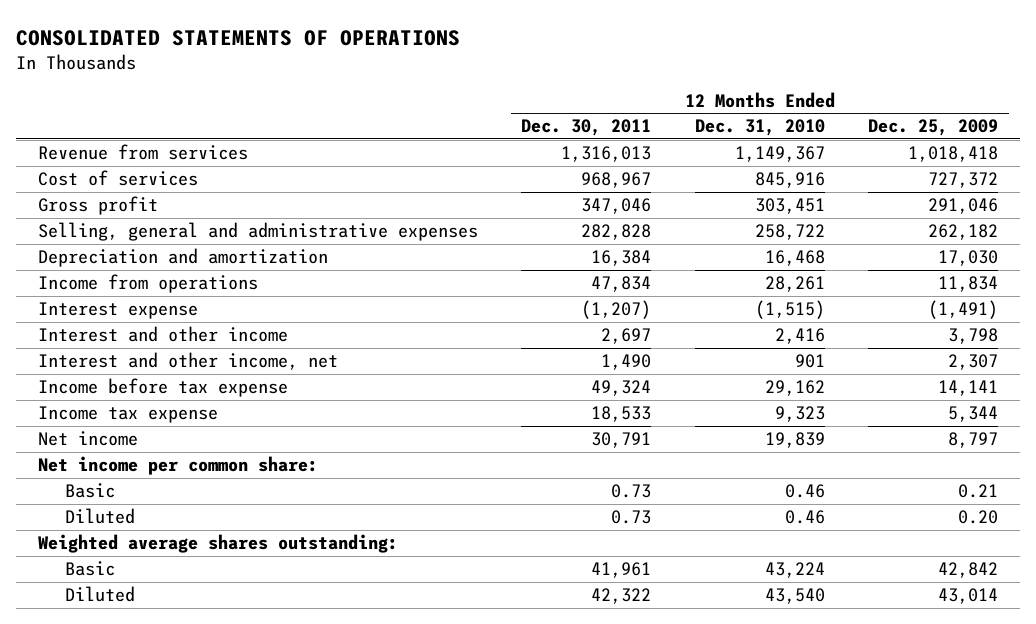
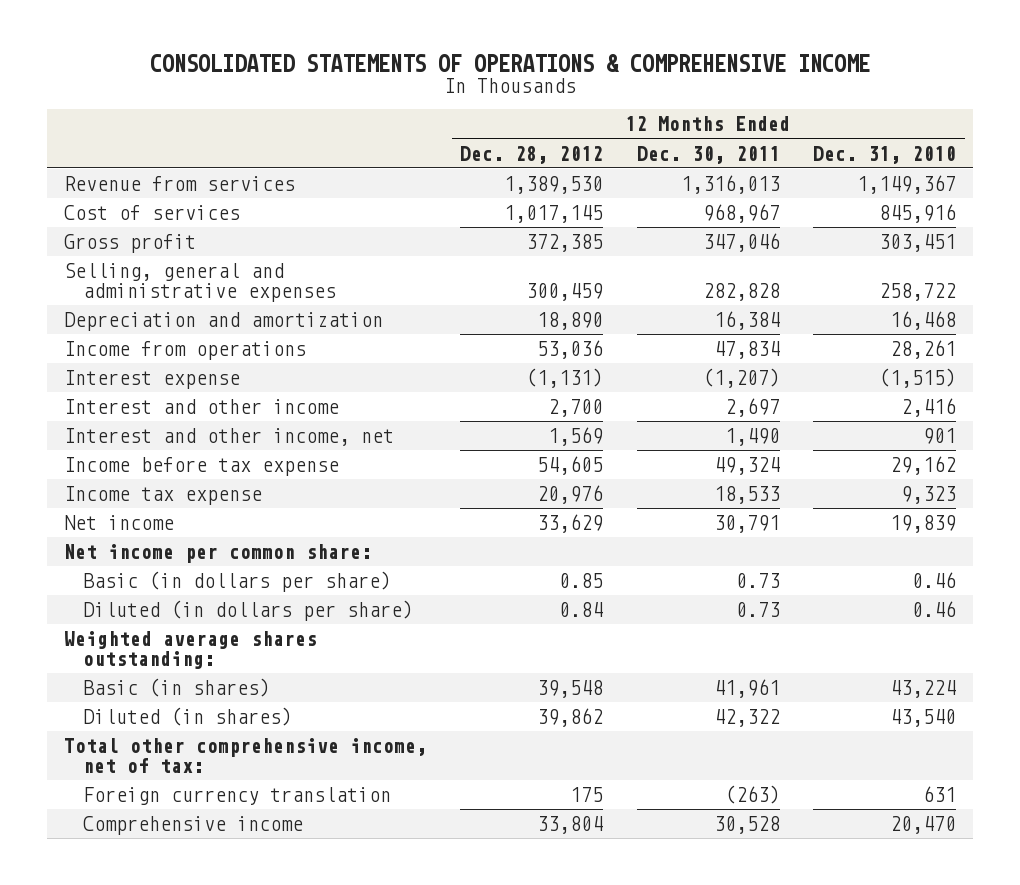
- CONSOLIDATED STATEMENTS OF OPERATIONS
+ CONSOLIDATED STATEMENTS OF OPERATIONS & COMPREHENSIVE INCOME
- | 12 Months Ended Dec. 30, 2011 | 12 Months Ended Dec. 31, 2010 | 12 Months Ended Dec. 25, 2009
+ | 12 Months Ended Dec. 28, 2012 | 12 Months Ended Dec. 30, 2011 | 12 Months Ended Dec. 31, 2010
- Basic | 0.73 | 0.46 | 0.21
- Diluted | 0.73 | 0.46 | 0.20
+ Basic (in dollars per share) | 0.85 | 0.73 | 0.46
+ Diluted (in dollars per share) | 0.84 | 0.73 | 0.46
- Basic | 41,961 | 43,224 | 42,842
- Diluted | 42,322 | 43,540 | 43,014
+ Basic (in shares) | 39,548 | 41,961 | 43,224
+ Diluted (in shares) | 39,862 | 42,322 | 43,540
+ Total other comprehensive income, net of tax:
+ Foreign currency translation | 175 | (263) | 631
+ Comprehensive income | 33,804 | 30,528 | 20,470

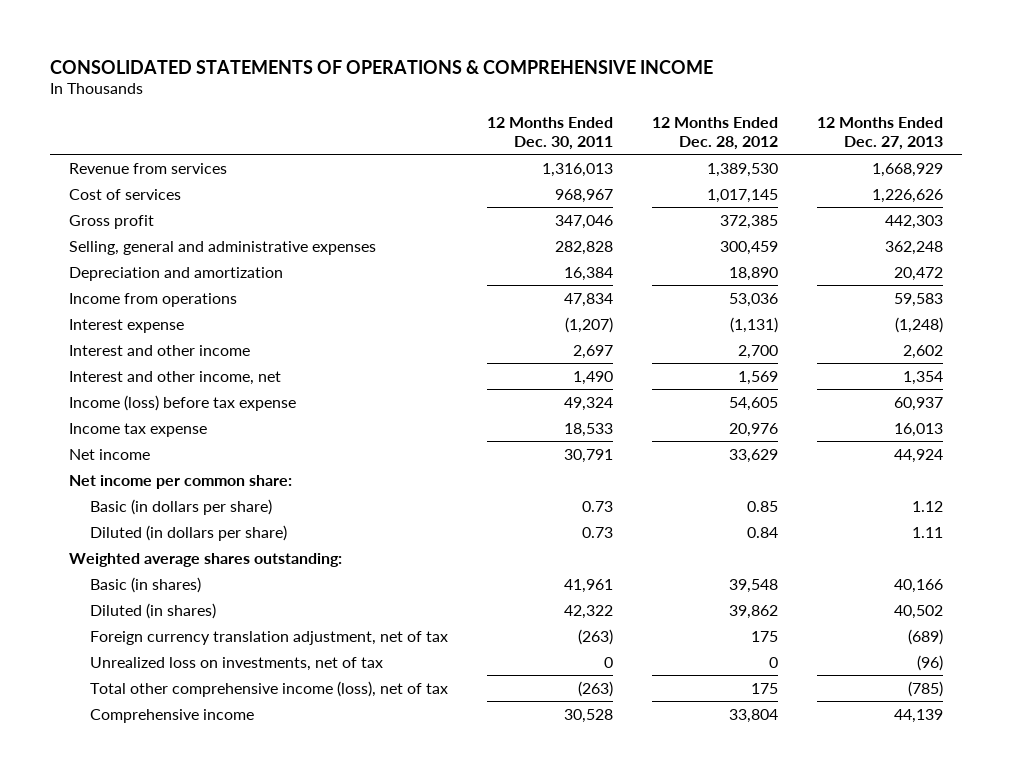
- | 12 Months Ended Dec. 28, 2012 | 12 Months Ended Dec. 30, 2011 | 12 Months Ended Dec. 31, 2010
+ | 12 Months Ended Dec. 30, 2011 | 12 Months Ended Dec. 28, 2012 | 12 Months Ended Dec. 27, 2013
- Income before tax expense | 54,605 | 49,324 | 29,162
+ Income (loss) before tax expense | 49,324 | 54,605 | 60,937
- Total other comprehensive income, net of tax:
- Foreign currency translation | 175 | (263) | 631
+ Foreign currency translation adjustment, net of tax | (263) | 175 | (689)
+ Unrealized loss on investments, net of tax | 0 | 0 | (96)
+ Total other comprehensive income (loss), net of tax | (263) | 175 | (785)

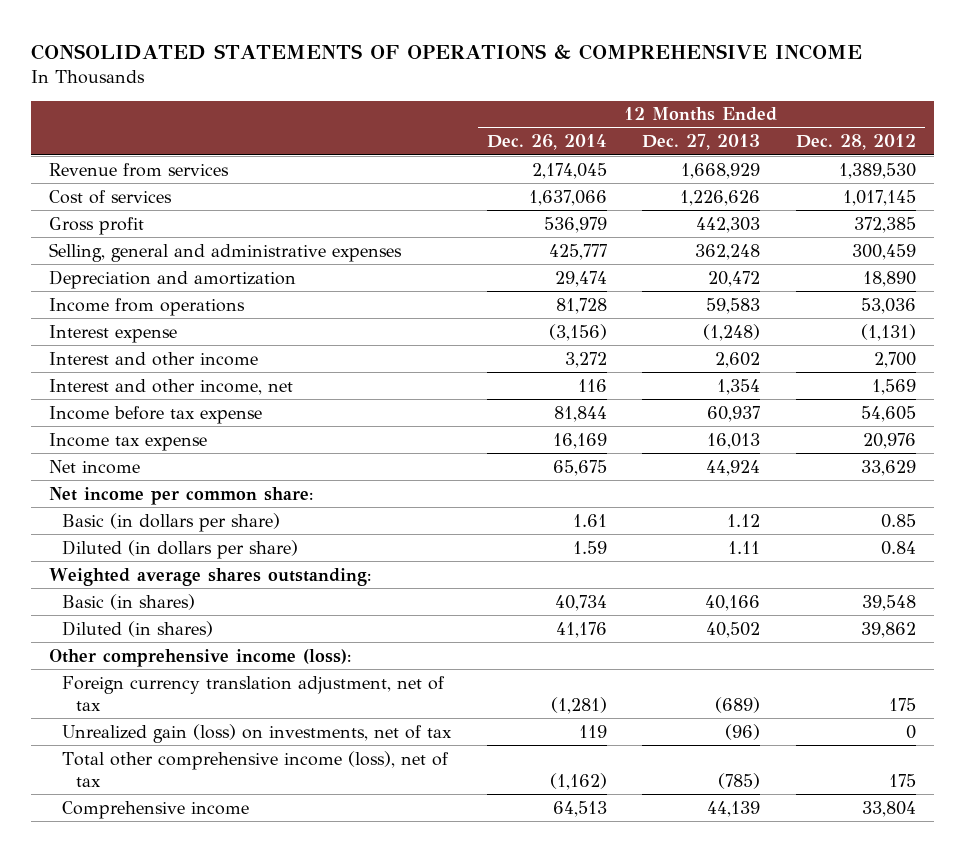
- | 12 Months Ended Dec. 30, 2011 | 12 Months Ended Dec. 28, 2012 | 12 Months Ended Dec. 27, 2013
+ | 12 Months Ended Dec. 26, 2014 | 12 Months Ended Dec. 27, 2013 | 12 Months Ended Dec. 28, 2012
- Income (loss) before tax expense | 49,324 | 54,605 | 60,937
+ Income before tax expense | 81,844 | 60,937 | 54,605
+ Other comprehensive income (loss):
- Unrealized loss on investments, net of tax | 0 | 0 | (96)
+ Unrealized gain (loss) on investments, net of tax | 119 | (96) | 0

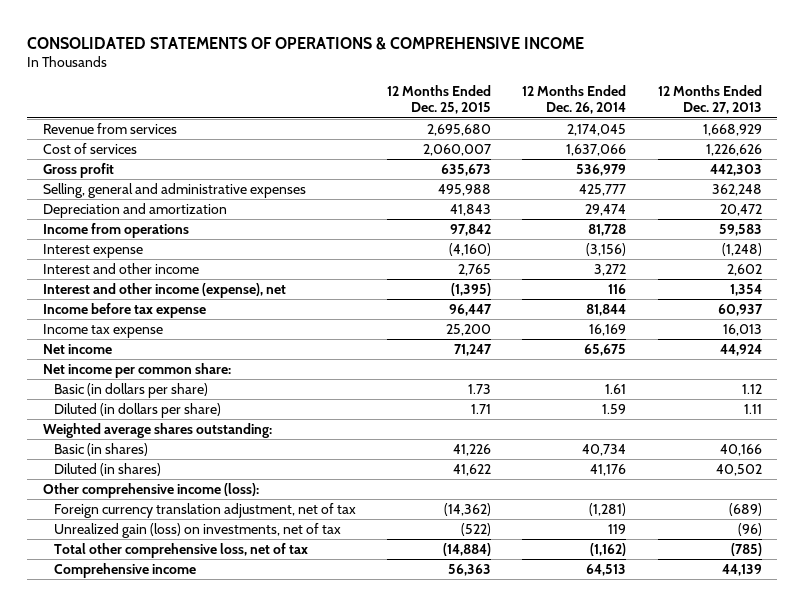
- | 12 Months Ended Dec. 26, 2014 | 12 Months Ended Dec. 27, 2013 | 12 Months Ended Dec. 28, 2012
+ | 12 Months Ended Dec. 25, 2015 | 12 Months Ended Dec. 26, 2014 | 12 Months Ended Dec. 27, 2013
- Interest and other income, net | 116 | 1,354 | 1,569
+ Interest and other income (expense), net | (1,395) | 116 | 1,354
- Total other comprehensive income (loss), net of tax | (1,162) | (785) | 175
+ Total other comprehensive loss, net of tax | (14,884) | (1,162) | (785)

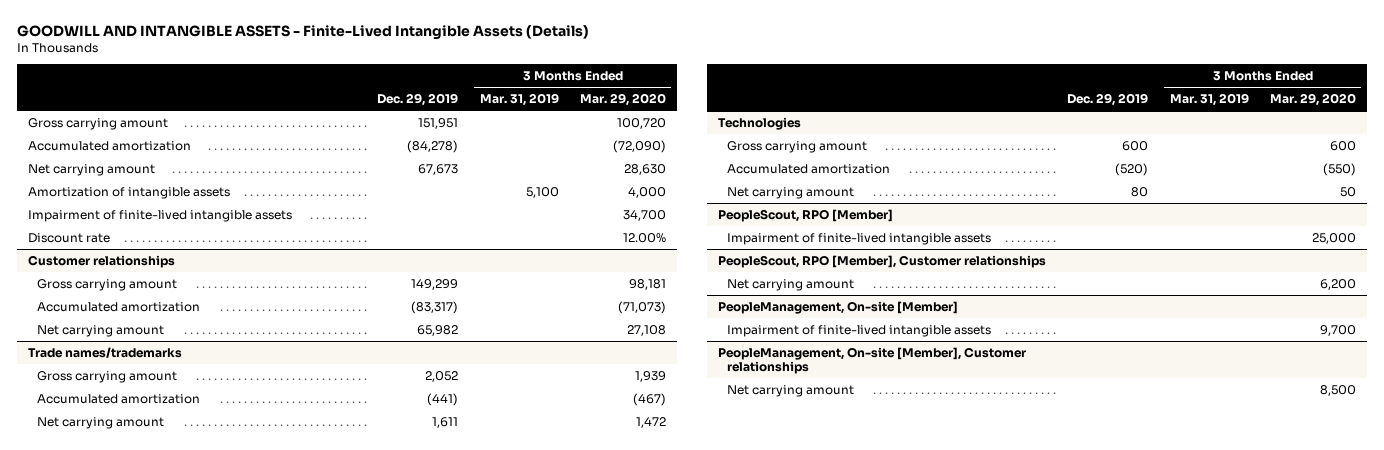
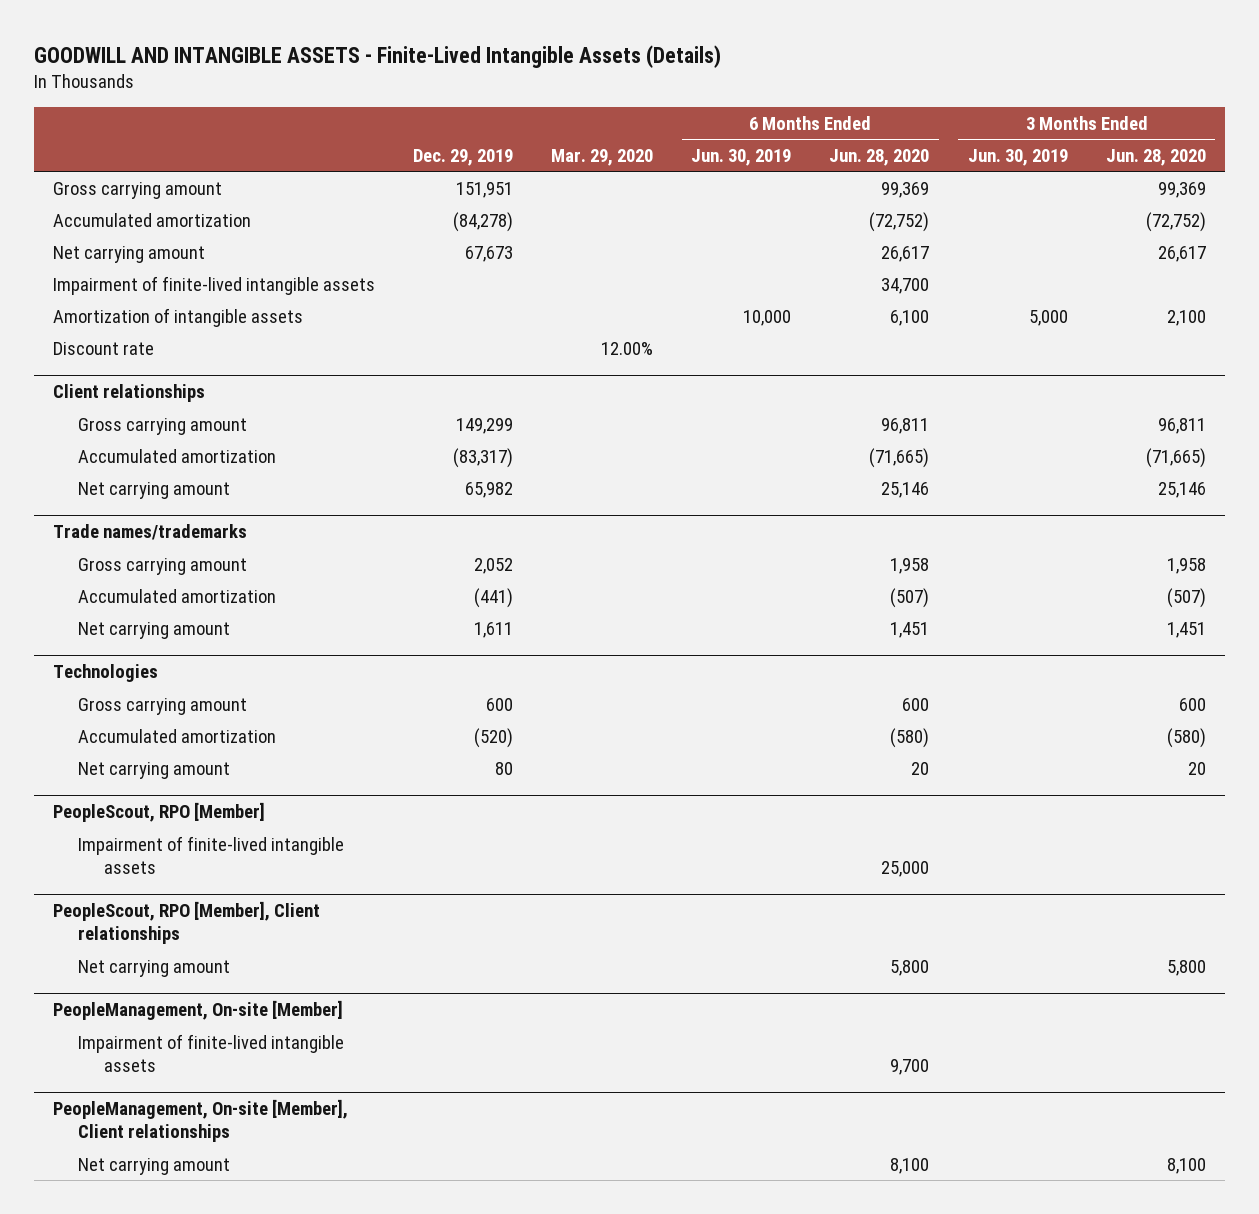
- | Dec. 29, 2019 | 3 Months Ended Mar. 31, 2019 | 3 Months Ended Mar. 29, 2020
+ | Dec. 29, 2019 | Mar. 29, 2020 | 6 Months Ended Jun. 30, 2019 | 6 Months Ended Jun. 28, 2020 | 3 Months Ended Jun. 30, 2019 | 3 Months Ended Jun. 28, 2020
moved down: Amortization of intangible assets | | | 10,000 | 6,100 | 5,000 | 2,100
- Customer relationships
+ Client relationships
- PeopleScout, RPO [Member], Customer relationships
+ PeopleScout, RPO [Member], Client relationships
- PeopleManagement, On-site [Member], Customer relationships
+ PeopleManagement, On-site [Member], Client relationships

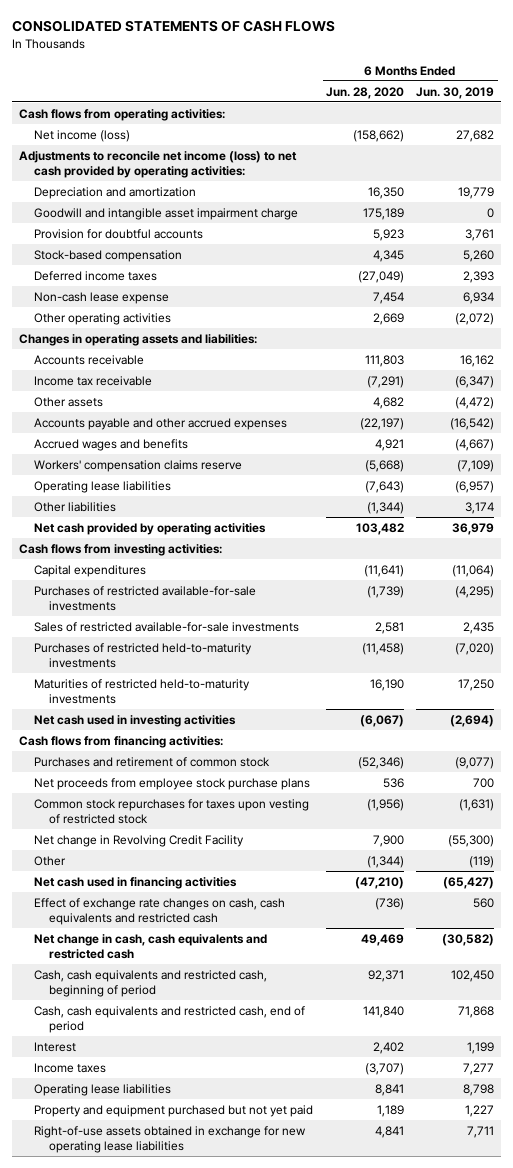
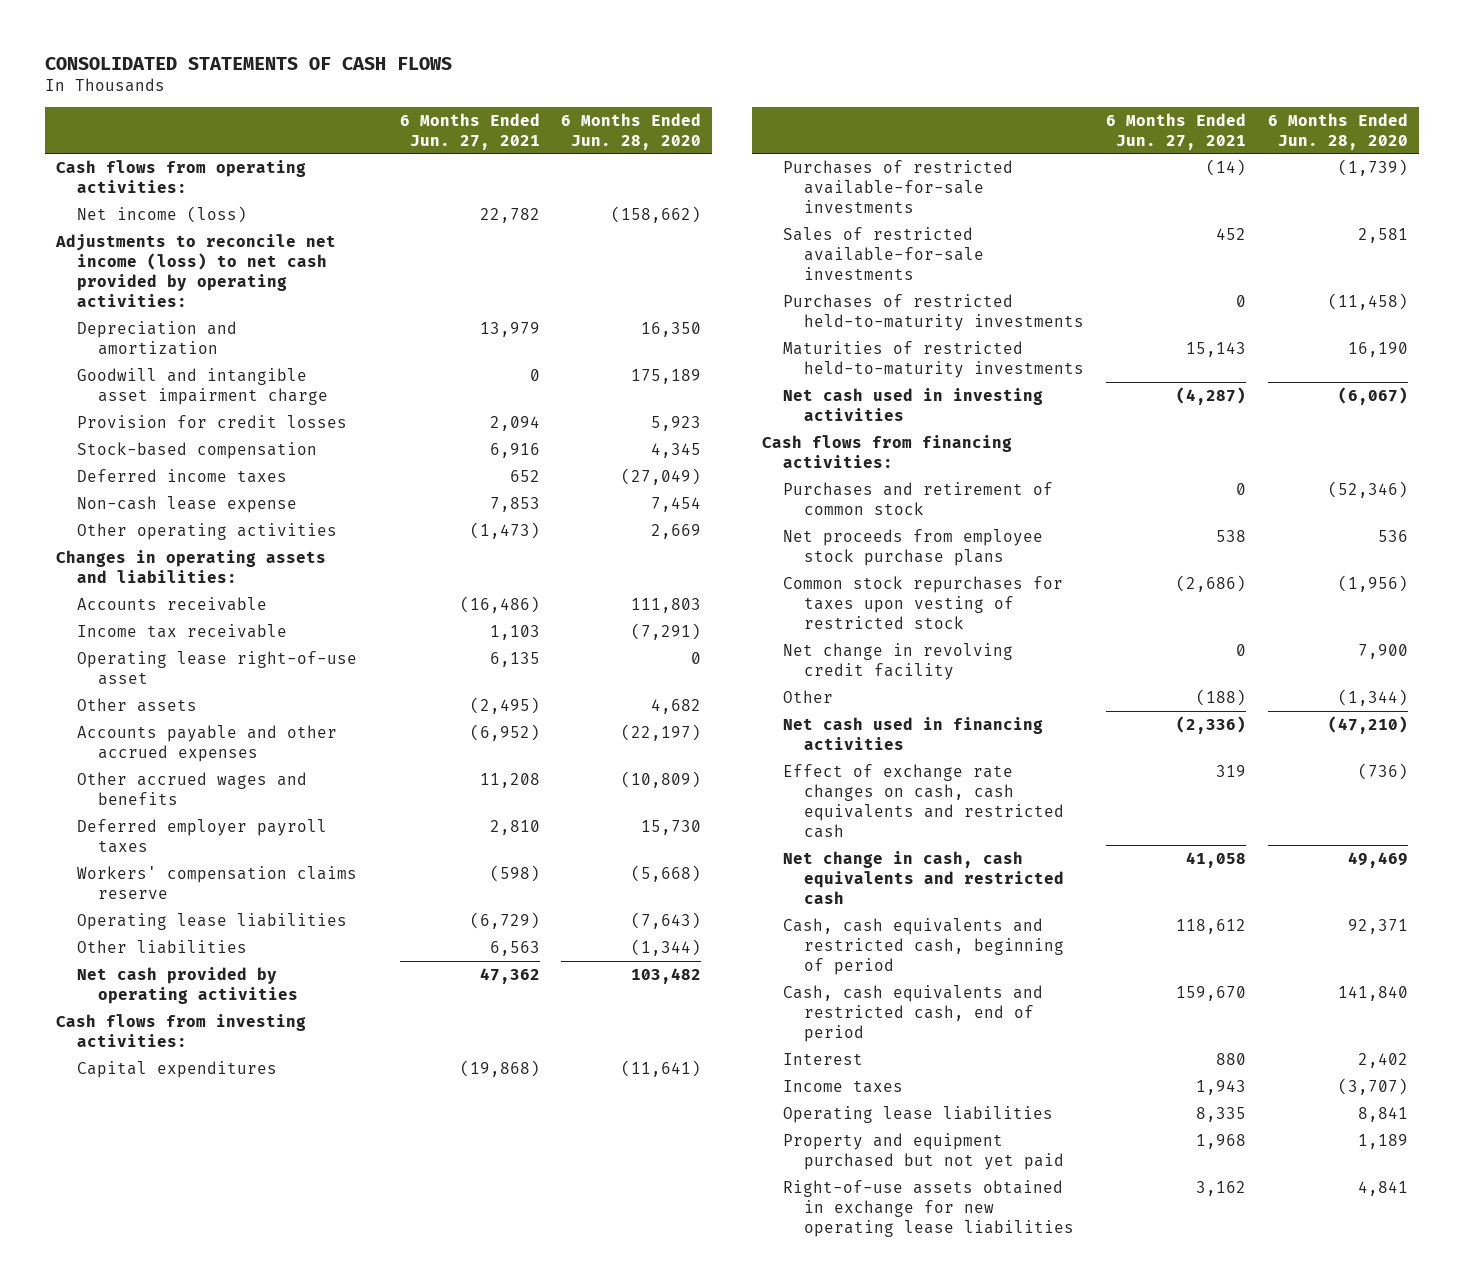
- | 6 Months Ended Jun. 28, 2020 | 6 Months Ended Jun. 30, 2019
+ | 6 Months Ended Jun. 27, 2021 | 6 Months Ended Jun. 28, 2020
- Provision for doubtful accounts | 5,923 | 3,761
+ Provision for credit losses | 2,094 | 5,923
+ Operating lease right-of-use asset | 6,135 | 0
- Accrued wages and benefits | 4,921 | (4,667)
+ Other accrued wages and benefits | 11,208 | (10,809)
+ Deferred employer payroll taxes | 2,810 | 15,730
- Net change in Revolving Credit Facility | 7,900 | (55,300)
+ Net change in revolving credit facility | 0 | 7,900

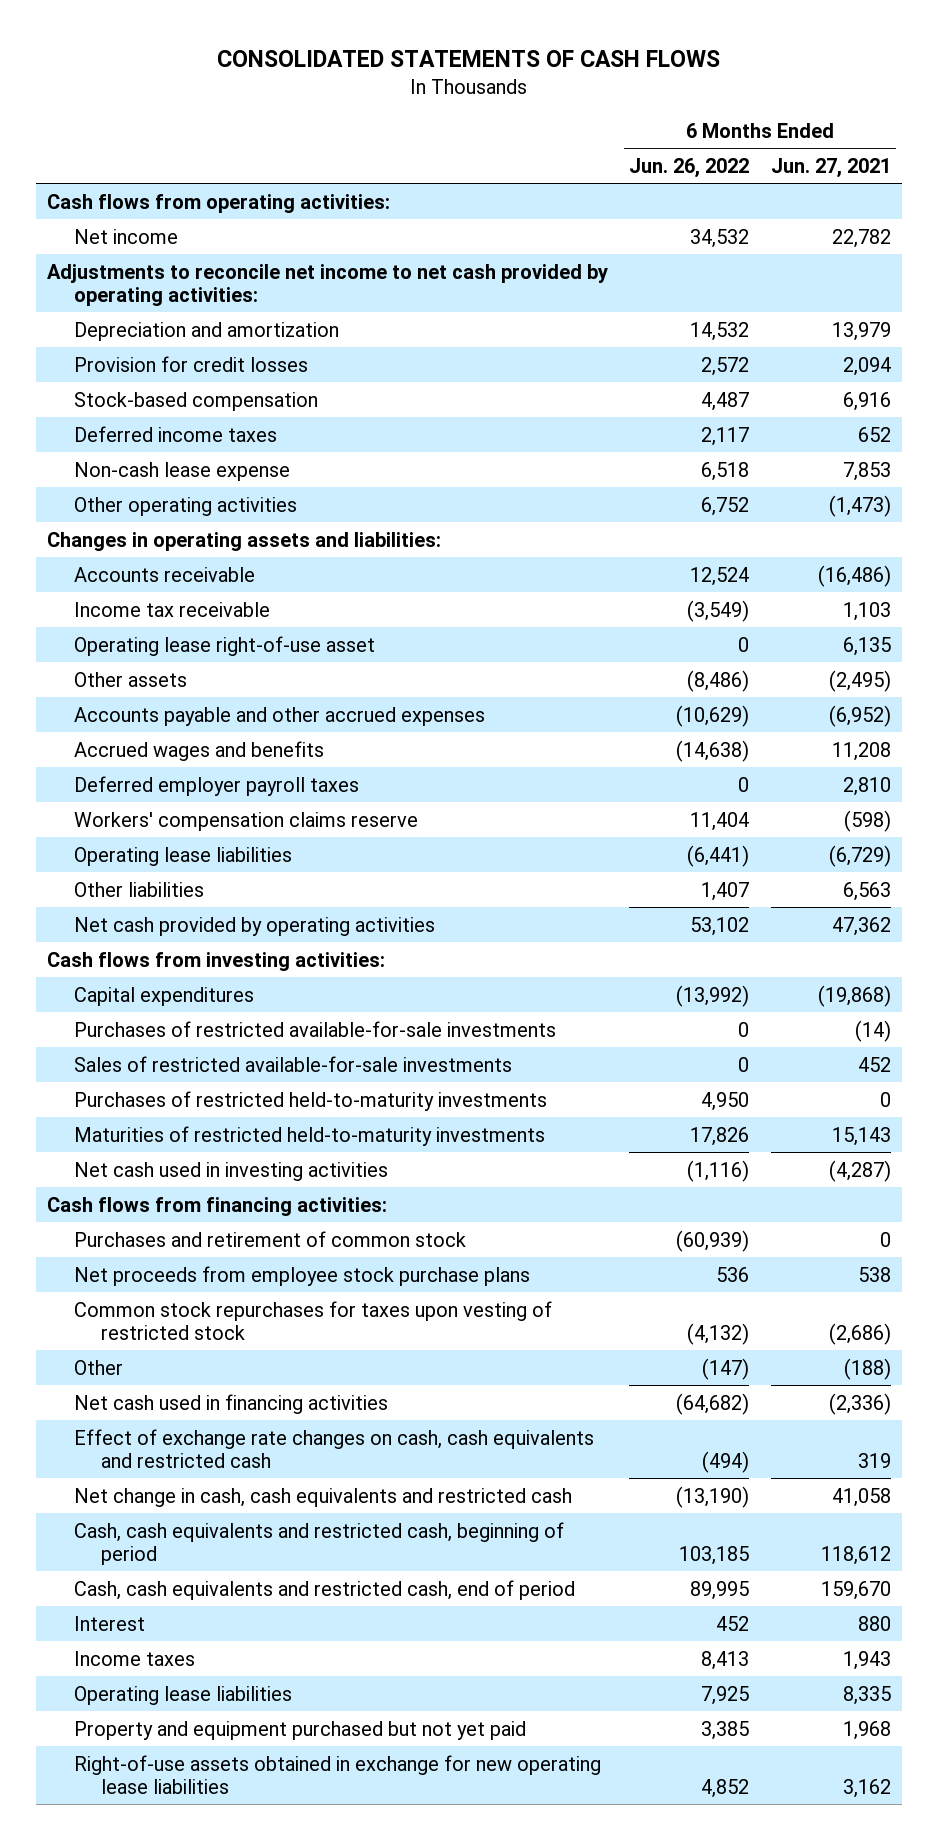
- | 6 Months Ended Jun. 27, 2021 | 6 Months Ended Jun. 28, 2020
+ | 6 Months Ended Jun. 26, 2022 | 6 Months Ended Jun. 27, 2021
- Net income (loss) | 22,782 | (158,662)
- Adjustments to reconcile net income (loss) to net cash provided by operating activities:
+ Net income | 34,532 | 22,782
+ Adjustments to reconcile net income to net cash provided by operating activities:
- Goodwill and intangible asset impairment charge | 0 | 175,189
- Other accrued wages and benefits | 11,208 | (10,809)
+ Accrued wages and benefits | (14,638) | 11,208
- Net change in revolving credit facility | 0 | 7,900

